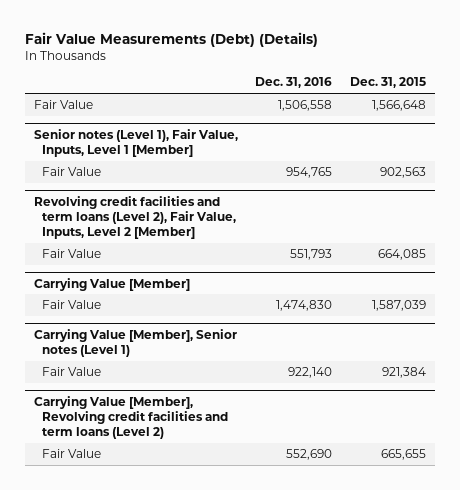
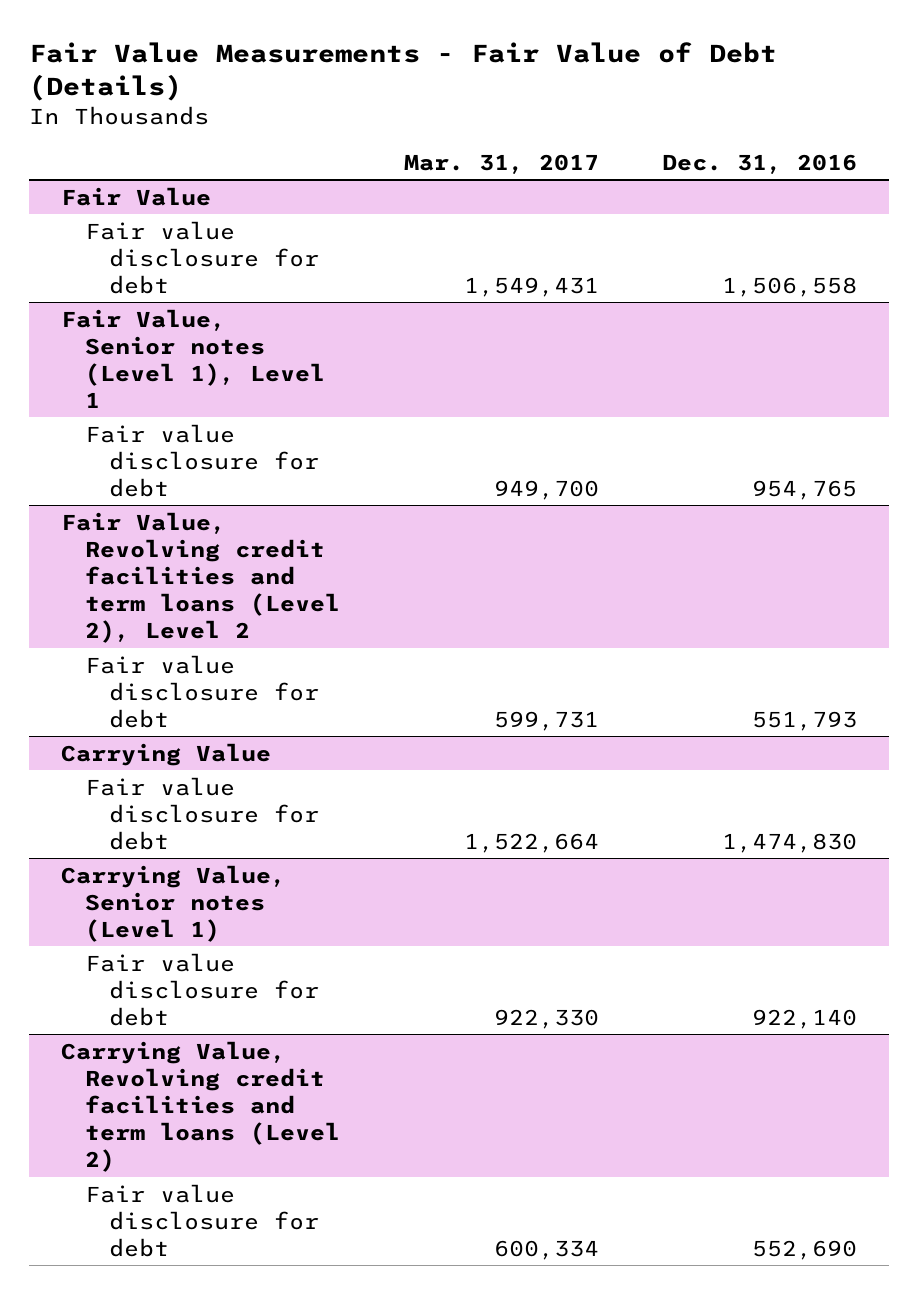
- Fair Value Measurements (Debt) (Details)
+ Fair Value Measurements - Fair Value of Debt (Details)
- | Dec. 31, 2016 | Dec. 31, 2015
+ | Mar. 31, 2017 | Dec. 31, 2016
- Fair Value | 1,506,558 | 1,566,648
- Senior notes (Level 1), Fair Value, Inputs, Level 1 [Member]
- Fair Value | 954,765 | 902,563
- Revolving credit facilities and term loans (Level 2), Fair Value, Inputs, Level 2 [Member]
- Fair Value | 551,793 | 664,085
- Carrying Value [Member]
- Fair Value | 1,474,830 | 1,587,039
- Carrying Value [Member], Senior notes (Level 1)
- Fair Value | 922,140 | 921,384
- Carrying Value [Member], Revolving credit facilities and term loans (Level 2)
- Fair Value | 552,690 | 665,655
+ Fair Value
+ Fair value disclosure for debt | 1,549,431 | 1,506,558
+ Fair Value, Senior notes (Level 1), Level 1
+ Fair value disclosure for debt | 949,700 | 954,765
+ Fair Value, Revolving credit facilities and term loans (Level 2), Level 2
+ Fair value disclosure for debt | 599,731 | 551,793
+ Carrying Value
+ Fair value disclosure for debt | 1,522,664 | 1,474,830
+ Carrying Value, Senior notes (Level 1)
+ Fair value disclosure for debt | 922,330 | 922,140
+ Carrying Value, Revolving credit facilities and term loans (Level 2)
+ Fair value disclosure for debt | 600,334 | 552,690

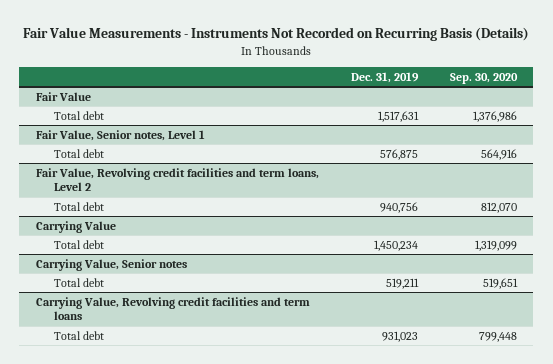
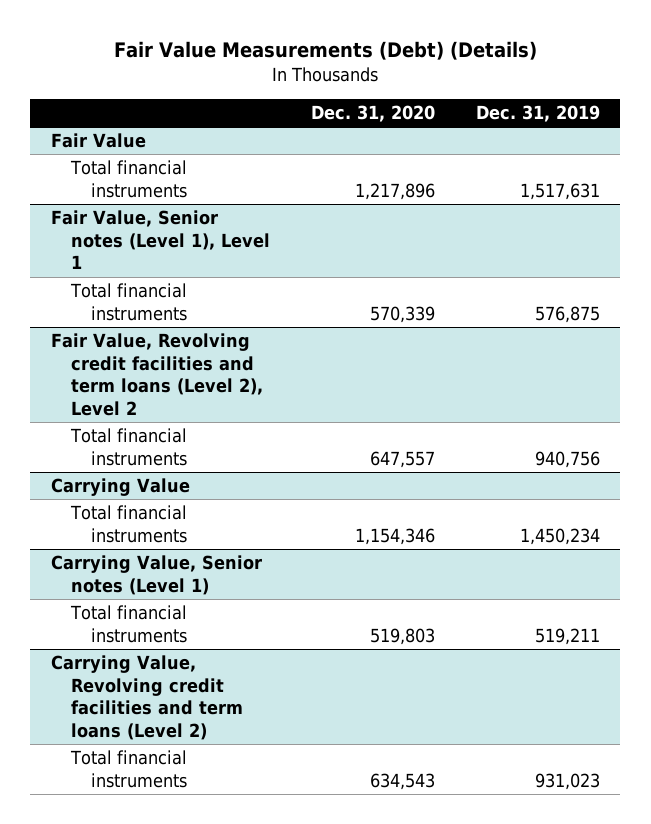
- Fair Value Measurements - Instruments Not Recorded on Recurring Basis (Details)
+ Fair Value Measurements (Debt) (Details)
- | Dec. 31, 2019 | Sep. 30, 2020
+ | Dec. 31, 2020 | Dec. 31, 2019
@ Fair Value
- Total debt | 1,517,631 | 1,376,986
- Fair Value, Senior notes, Level 1
- Total debt | 576,875 | 564,916
- Fair Value, Revolving credit facilities and term loans, Level 2
- Total debt | 940,756 | 812,070
@ Fair Value
+ Total financial instruments | 1,217,896 | 1,517,631
+ Fair Value, Senior notes (Level 1), Level 1
+ Total financial instruments | 570,339 | 576,875
+ Fair Value, Revolving credit facilities and term loans (Level 2), Level 2
+ Total financial instruments | 647,557 | 940,756
@ Carrying Value
- Total debt | 1,450,234 | 1,319,099
- Carrying Value, Senior notes
- Total debt | 519,211 | 519,651
- Carrying Value, Revolving credit facilities and term loans
- Total debt | 931,023 | 799,448
@ Carrying Value
+ Total financial instruments | 1,154,346 | 1,450,234
+ Carrying Value, Senior notes (Level 1)
+ Total financial instruments | 519,803 | 519,211
+ Carrying Value, Revolving credit facilities and term loans (Level 2)
+ Total financial instruments | 634,543 | 931,023

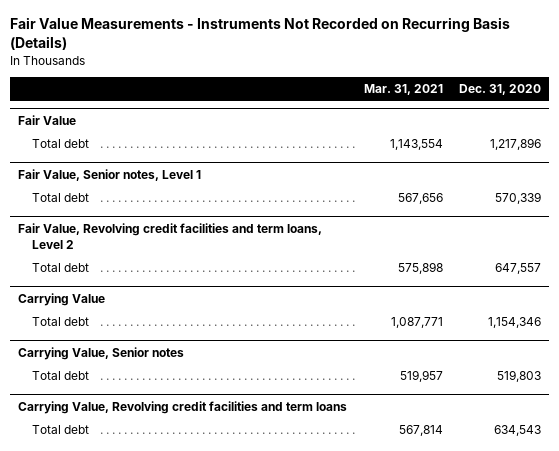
- Fair Value Measurements (Debt) (Details)
+ Fair Value Measurements - Instruments Not Recorded on Recurring Basis (Details)
- | Dec. 31, 2020 | Dec. 31, 2019
+ | Mar. 31, 2021 | Dec. 31, 2020
@ Fair Value
- Total financial instruments | 1,217,896 | 1,517,631
- Fair Value, Senior notes (Level 1), Level 1
- Total financial instruments | 570,339 | 576,875
- Fair Value, Revolving credit facilities and term loans (Level 2), Level 2
- Total financial instruments | 647,557 | 940,756
@ Fair Value
+ Total debt | 1,143,554 | 1,217,896
+ Fair Value, Senior notes, Level 1
+ Total debt | 567,656 | 570,339
+ Fair Value, Revolving credit facilities and term loans, Level 2
+ Total debt | 575,898 | 647,557
@ Carrying Value
- Total financial instruments | 1,154,346 | 1,450,234
- Carrying Value, Senior notes (Level 1)
- Total financial instruments | 519,803 | 519,211
- Carrying Value, Revolving credit facilities and term loans (Level 2)
- Total financial instruments | 634,543 | 931,023
@ Carrying Value
+ Total debt | 1,087,771 | 1,154,346
+ Carrying Value, Senior notes
+ Total debt | 519,957 | 519,803
+ Carrying Value, Revolving credit facilities and term loans
+ Total debt | 567,814 | 634,543

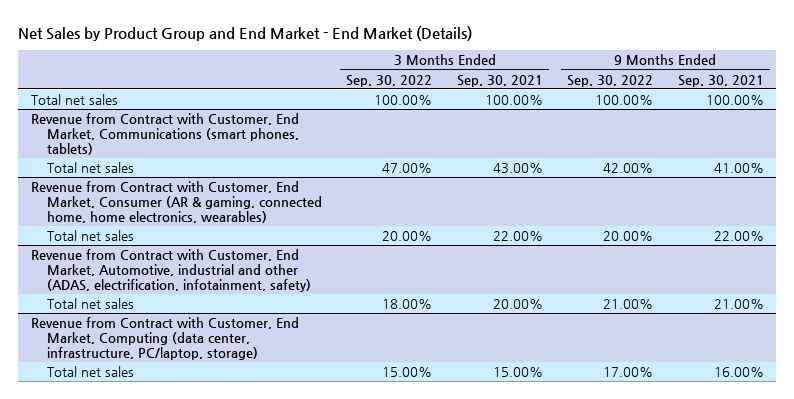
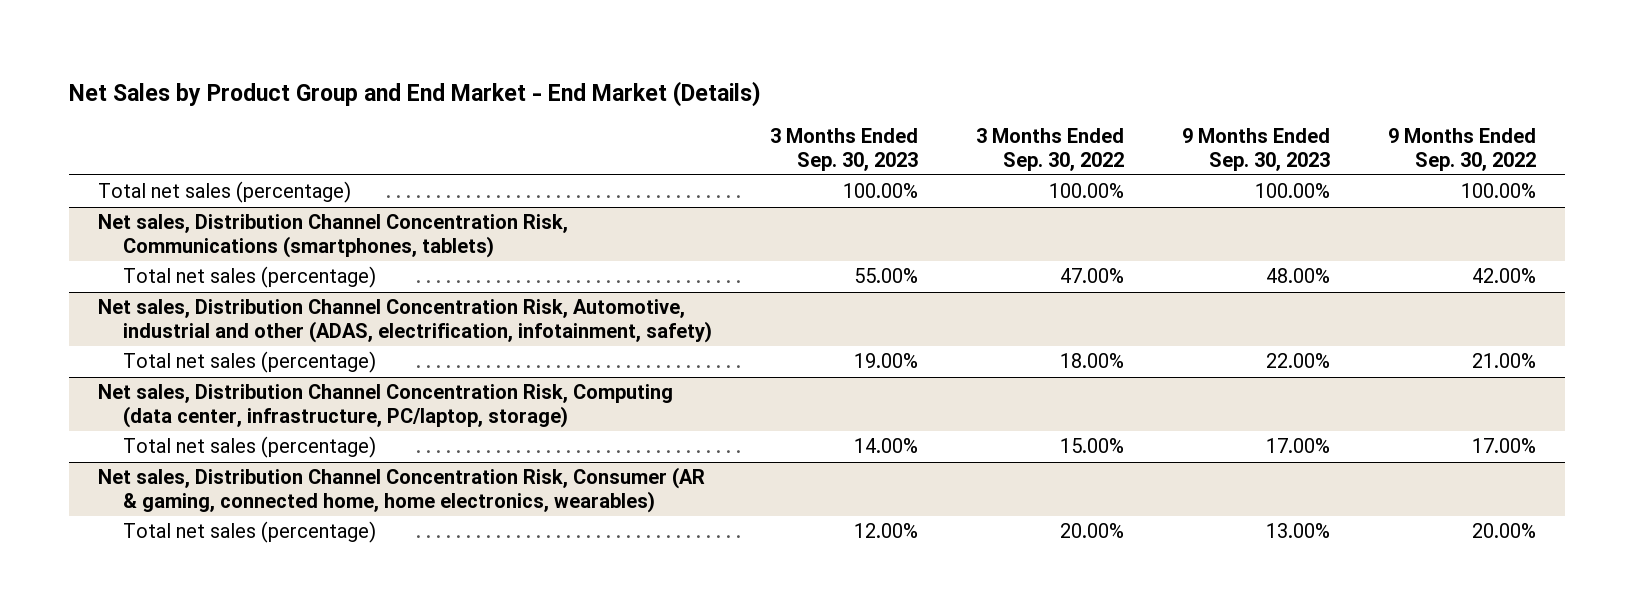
- | 3 Months Ended Sep. 30, 2022 | 3 Months Ended Sep. 30, 2021 | 9 Months Ended Sep. 30, 2022 | 9 Months Ended Sep. 30, 2021
+ | 3 Months Ended Sep. 30, 2023 | 3 Months Ended Sep. 30, 2022 | 9 Months Ended Sep. 30, 2023 | 9 Months Ended Sep. 30, 2022
- Total net sales | 100.00% | 100.00% | 100.00% | 100.00%
- Revenue from Contract with Customer, End Market, Communications (smart phones, tablets)
- Total net sales | 47.00% | 43.00% | 42.00% | 41.00%
- Revenue from Contract with Customer, End Market, Consumer (AR & gaming, connected home, home electronics, wearables)
- Total net sales | 20.00% | 22.00% | 20.00% | 22.00%
- Revenue from Contract with Customer, End Market, Automotive, industrial and other (ADAS, electrification, infotainment, safety)
- Total net sales | 18.00% | 20.00% | 21.00% | 21.00%
- Revenue from Contract with Customer, End Market, Computing (data center, infrastructure, PC/laptop, storage)
- Total net sales | 15.00% | 15.00% | 17.00% | 16.00%
+ Total net sales (percentage) | 100.00% | 100.00% | 100.00% | 100.00%
+ Net sales, Distribution Channel Concentration Risk, Communications (smartphones, tablets)
+ Total net sales (percentage) | 55.00% | 47.00% | 48.00% | 42.00%
+ Net sales, Distribution Channel Concentration Risk, Automotive, industrial and other (ADAS, electrification, infotainment, safety)
+ Total net sales (percentage) | 19.00% | 18.00% | 22.00% | 21.00%
+ Net sales, Distribution Channel Concentration Risk, Computing (data center, infrastructure, PC/laptop, storage)
+ Total net sales (percentage) | 14.00% | 15.00% | 17.00% | 17.00%
+ Net sales, Distribution Channel Concentration Risk, Consumer (AR & gaming, connected home, home electronics, wearables)
+ Total net sales (percentage) | 12.00% | 20.00% | 13.00% | 20.00%

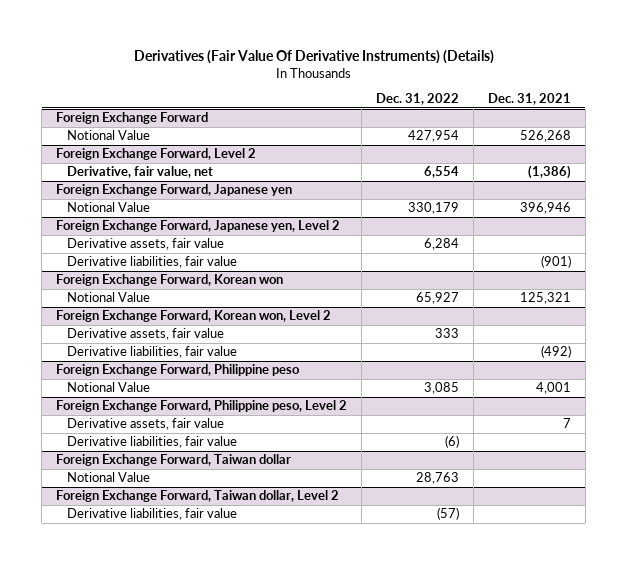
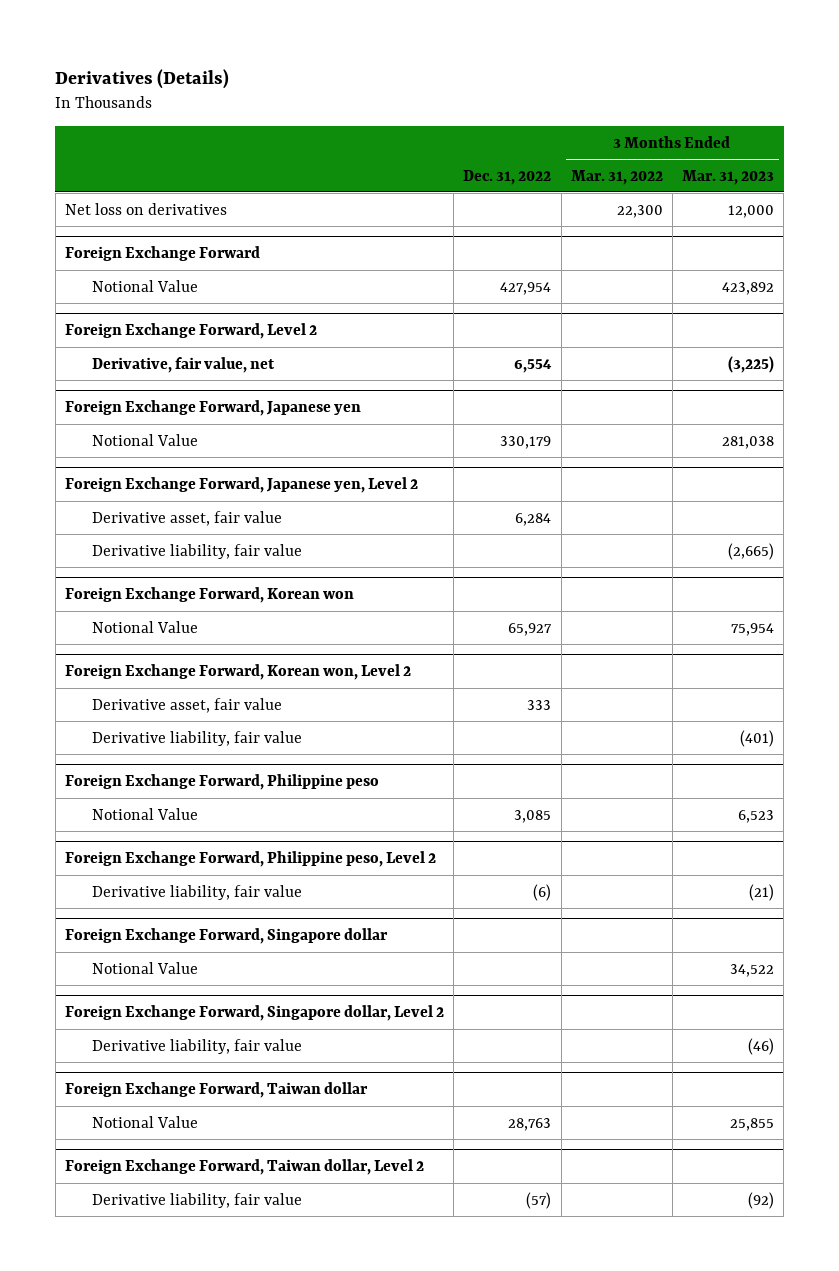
- Derivatives (Fair Value Of Derivative Instruments) (Details)
+ Derivatives (Details)
- | Dec. 31, 2022 | Dec. 31, 2021
+ | Dec. 31, 2022 | 3 Months Ended Mar. 31, 2022 | 3 Months Ended Mar. 31, 2023
+ Net loss on derivatives | | 22,300 | 12,000
@ Foreign Exchange Forward, Japanese yen, Level 2
- Derivative assets, fair value | 6,284 |
- Derivative liabilities, fair value | | (901)
+ Derivative asset, fair value | 6,284 | |
+ Derivative liability, fair value | | | (2,665)
@ Foreign Exchange Forward, Korean won, Level 2
- Derivative assets, fair value | 333 |
- Derivative liabilities, fair value | | (492)
+ Derivative asset, fair value | 333 | |
+ Derivative liability, fair value | | | (401)
@ Foreign Exchange Forward, Philippine peso, Level 2
- Derivative assets, fair value | | 7
- Derivative liabilities, fair value | (6) |
+ Derivative liability, fair value | (6) | | (21)
+ Foreign Exchange Forward, Singapore dollar
+ Notional Value | | | 34,522
+ Foreign Exchange Forward, Singapore dollar, Level 2
+ Derivative liability, fair value | | | (46)
@ Foreign Exchange Forward, Taiwan dollar, Level 2
- Derivative liabilities, fair value | (57) |
+ Derivative liability, fair value | (57) | | (92)

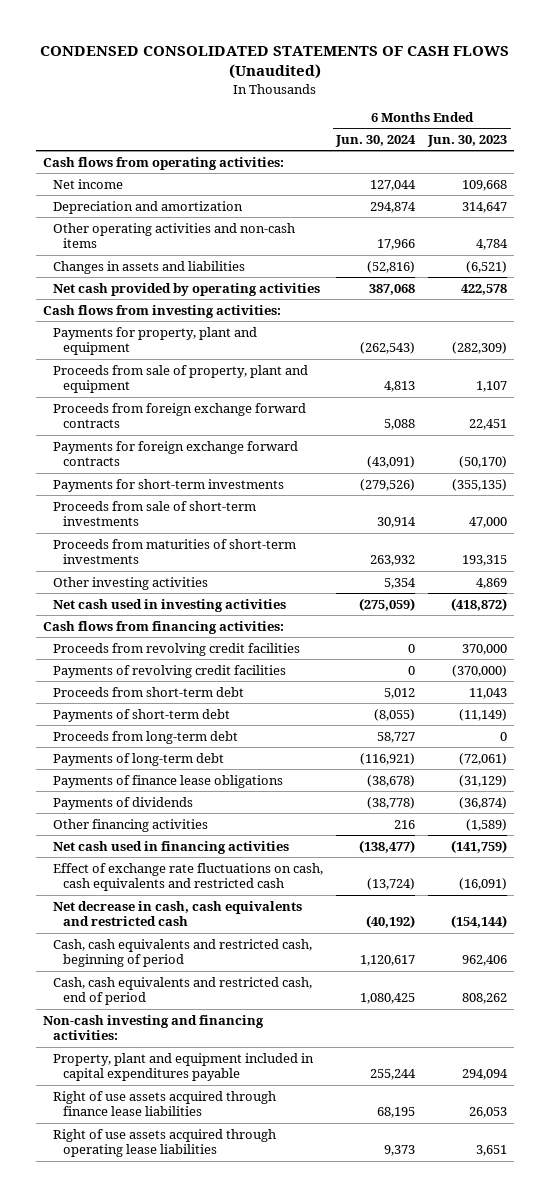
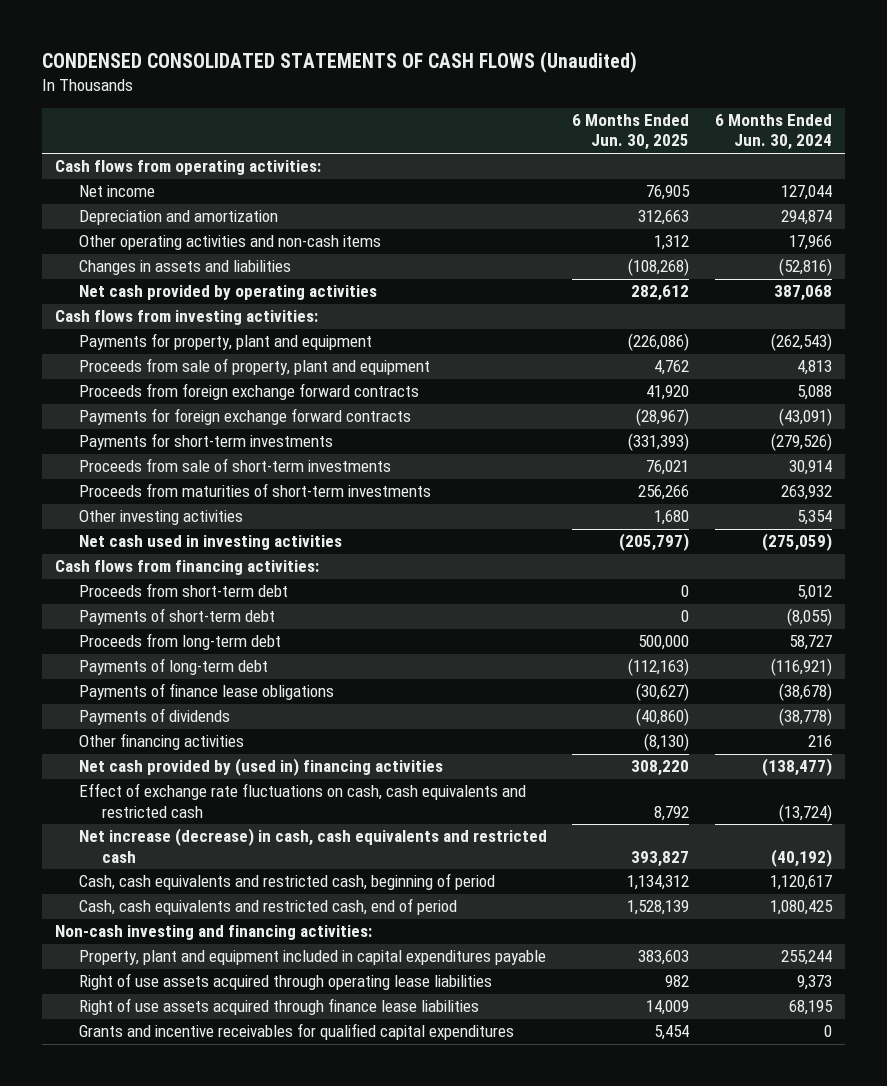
- | 6 Months Ended Jun. 30, 2024 | 6 Months Ended Jun. 30, 2023
+ | 6 Months Ended Jun. 30, 2025 | 6 Months Ended Jun. 30, 2024
- Proceeds from revolving credit facilities | 0 | 370,000
- Payments of revolving credit facilities | 0 | (370,000)
- Net cash used in financing activities | (138,477) | (141,759)
+ Net cash provided by (used in) financing activities | 308,220 | (138,477)
- Net decrease in cash, cash equivalents and restricted cash | (40,192) | (154,144)
+ Net increase (decrease) in cash, cash equivalents and restricted cash | 393,827 | (40,192)
moved down: Right of use assets acquired through finance lease liabilities | 14,009 | 68,195
+ Grants and incentive receivables for qualified capital expenditures | 5,454 | 0

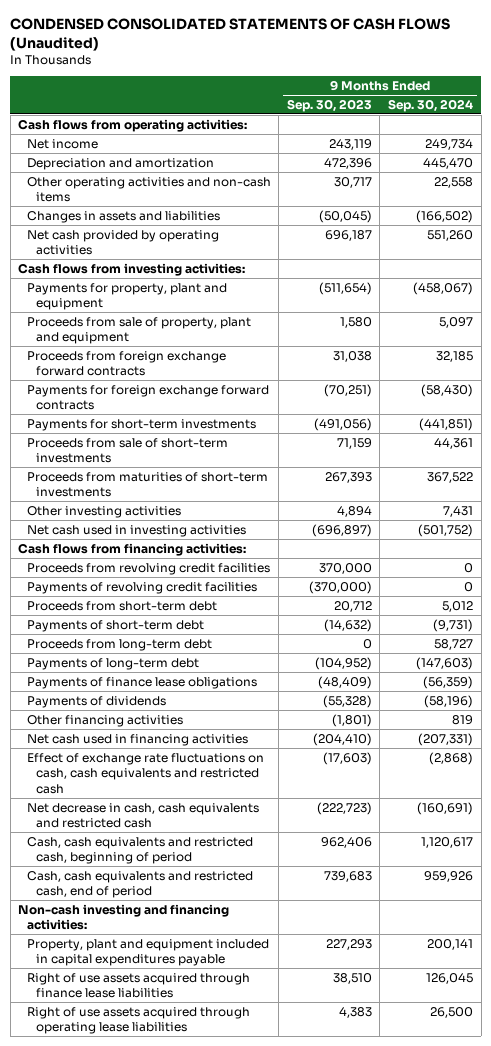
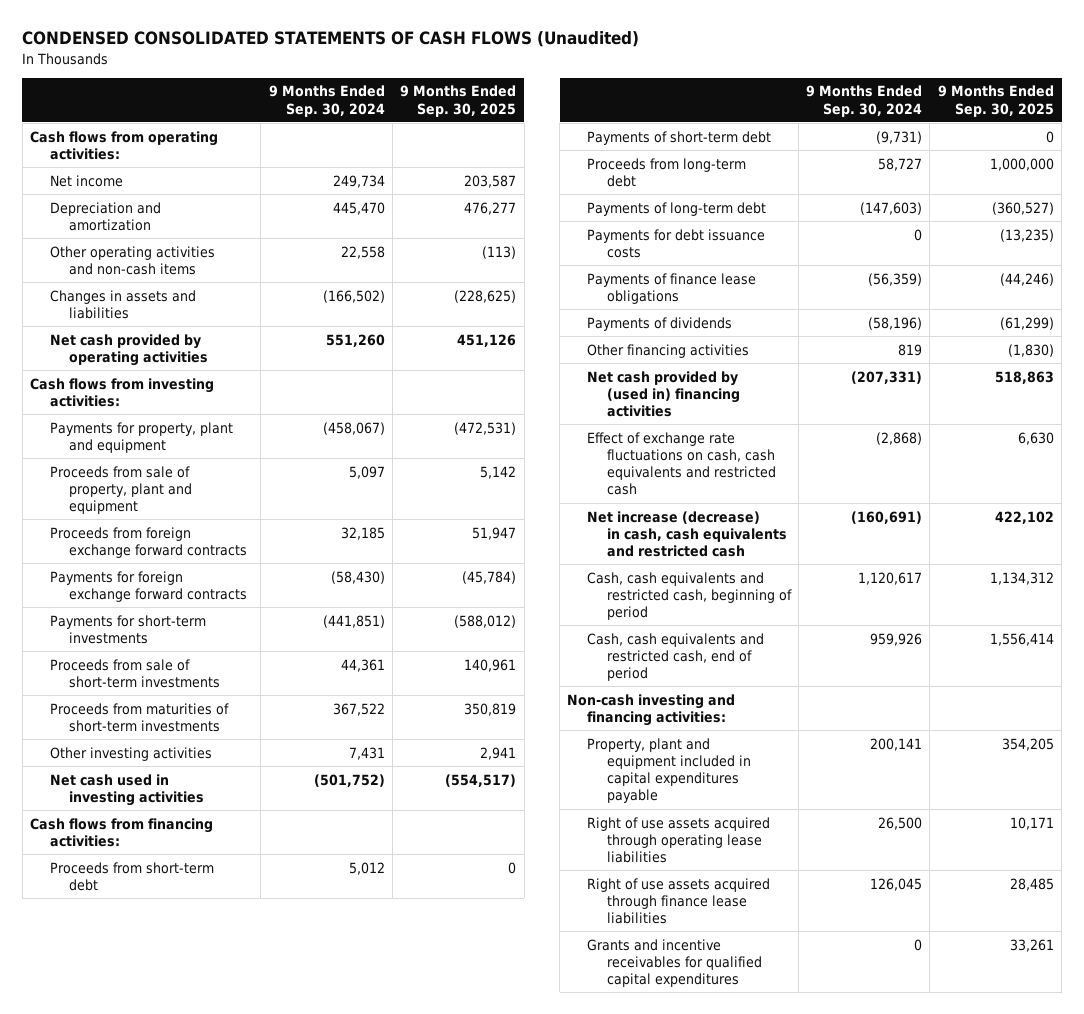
- | 9 Months Ended Sep. 30, 2023 | 9 Months Ended Sep. 30, 2024
+ | 9 Months Ended Sep. 30, 2024 | 9 Months Ended Sep. 30, 2025
- Proceeds from revolving credit facilities | 370,000 | 0
- Payments of revolving credit facilities | (370,000) | 0
+ Payments for debt issuance costs | 0 | (13,235)
- Net cash used in financing activities | (204,410) | (207,331)
+ Net cash provided by (used in) financing activities | (207,331) | 518,863
- Net decrease in cash, cash equivalents and restricted cash | (222,723) | (160,691)
+ Net increase (decrease) in cash, cash equivalents and restricted cash | (160,691) | 422,102
moved down: Right of use assets acquired through finance lease liabilities | 126,045 | 28,485
+ Grants and incentive receivables for qualified capital expenditures | 0 | 33,261

